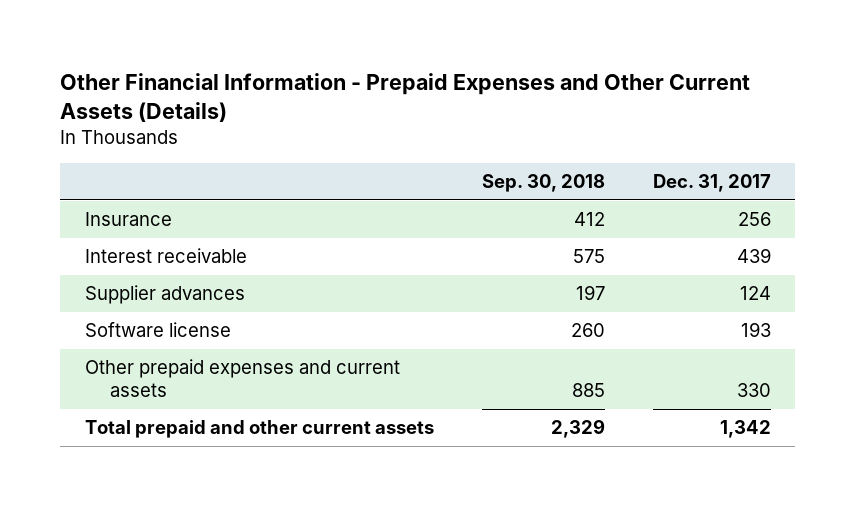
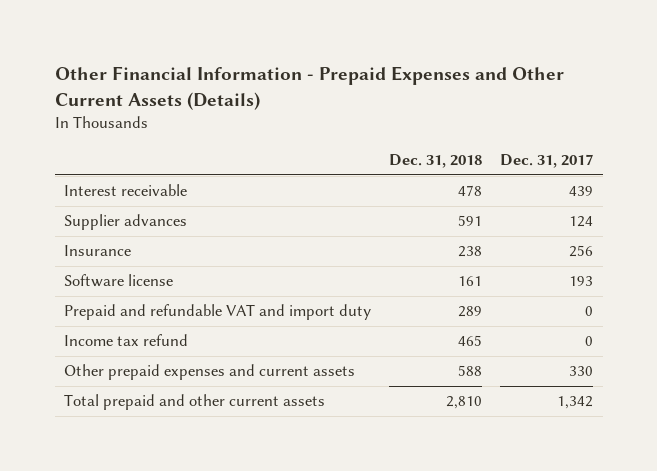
- | Sep. 30, 2018 | Dec. 31, 2017
+ | Dec. 31, 2018 | Dec. 31, 2017
moved down: Insurance | 238 | 256
+ Prepaid and refundable VAT and import duty | 289 | 0
+ Income tax refund | 465 | 0

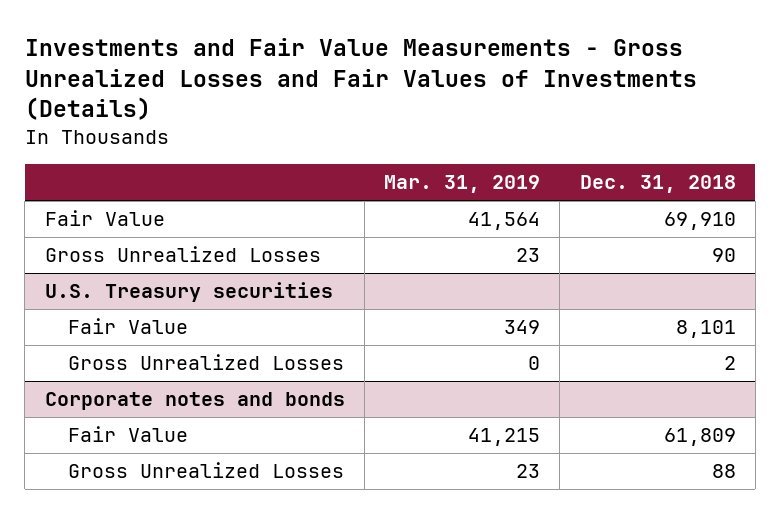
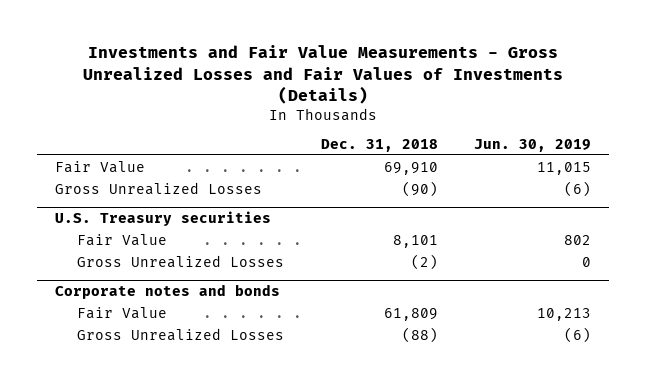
- | Mar. 31, 2019 | Dec. 31, 2018
+ | Dec. 31, 2018 | Jun. 30, 2019
- Gross Unrealized Losses | 23 | 90
+ Gross Unrealized Losses | (90) | (6)
@ U.S. Treasury securities
- Gross Unrealized Losses | 0 | 2
+ Gross Unrealized Losses | (2) | 0
@ Corporate notes and bonds
- Gross Unrealized Losses | 23 | 88
+ Gross Unrealized Losses | (88) | (6)

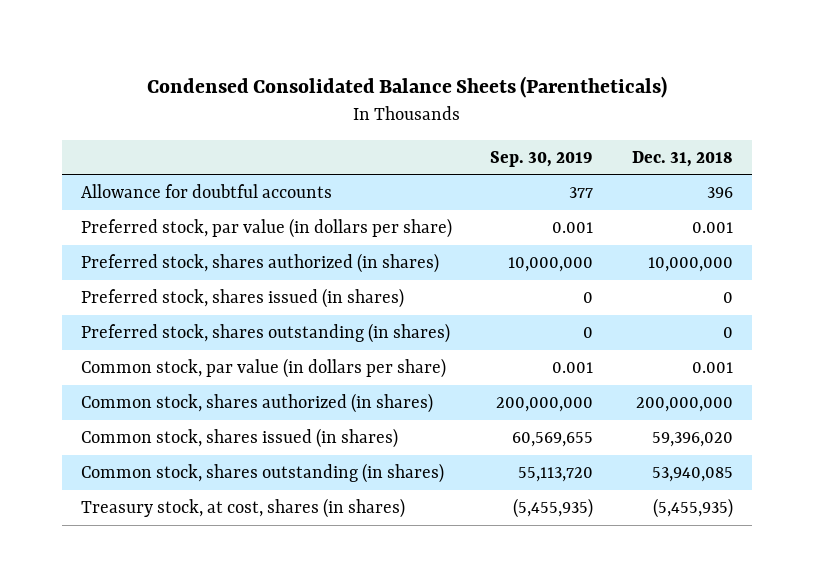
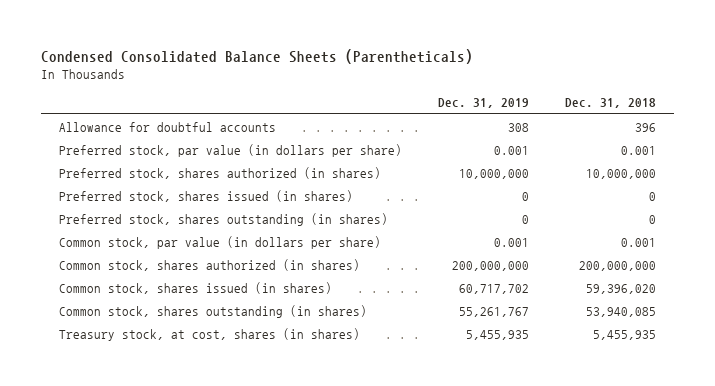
- | Sep. 30, 2019 | Dec. 31, 2018
+ | Dec. 31, 2019 | Dec. 31, 2018
- Treasury stock, at cost, shares (in shares) | (5,455,935) | (5,455,935)
+ Treasury stock, at cost, shares (in shares) | 5,455,935 | 5,455,935

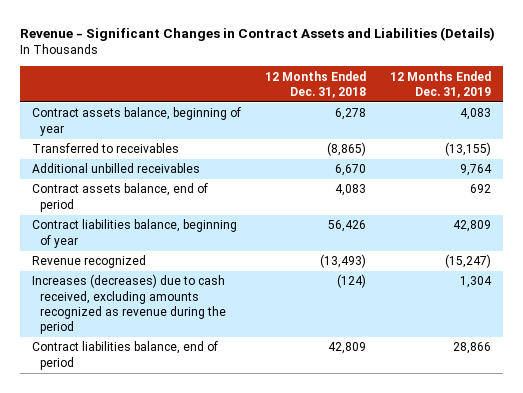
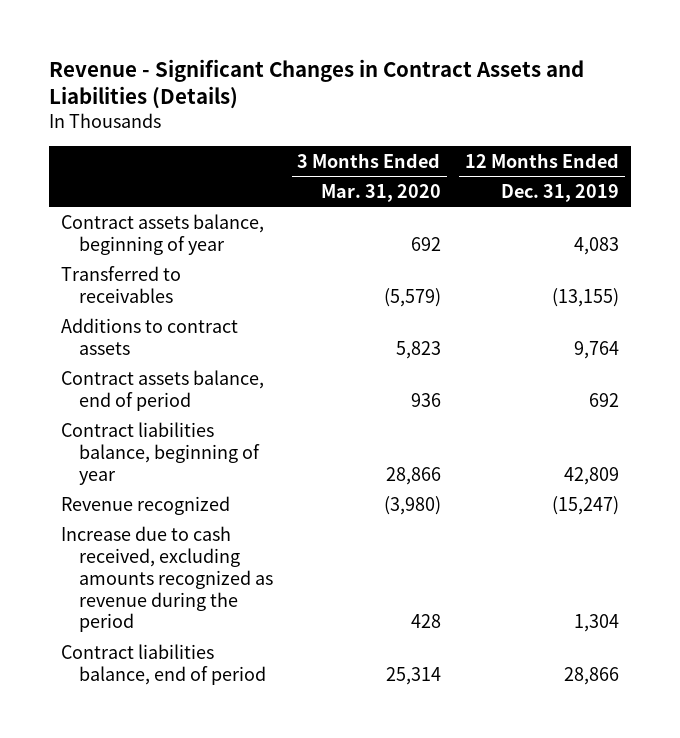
- | 12 Months Ended Dec. 31, 2018 | 12 Months Ended Dec. 31, 2019
+ | 3 Months Ended Mar. 31, 2020 | 12 Months Ended Dec. 31, 2019
- Additional unbilled receivables | 6,670 | 9,764
+ Additions to contract assets | 5,823 | 9,764
- Increases (decreases) due to cash received, excluding amounts recognized as revenue during the period | (124) | 1,304
+ Increase due to cash received, excluding amounts recognized as revenue during the period | 428 | 1,304

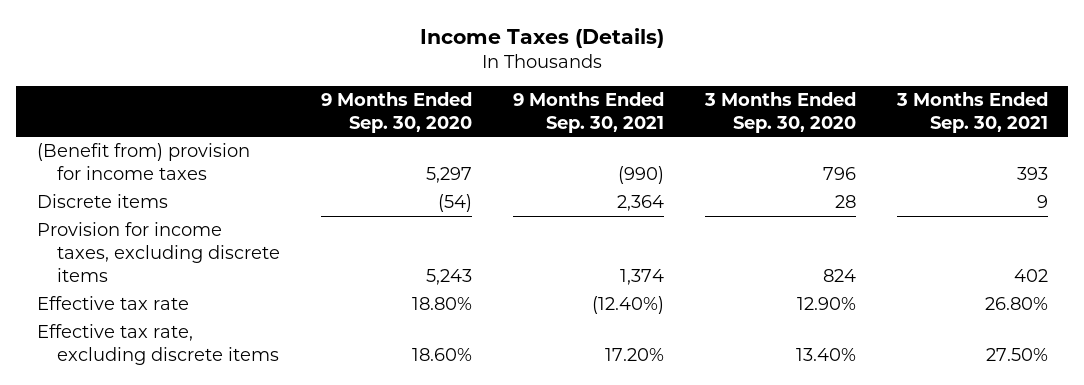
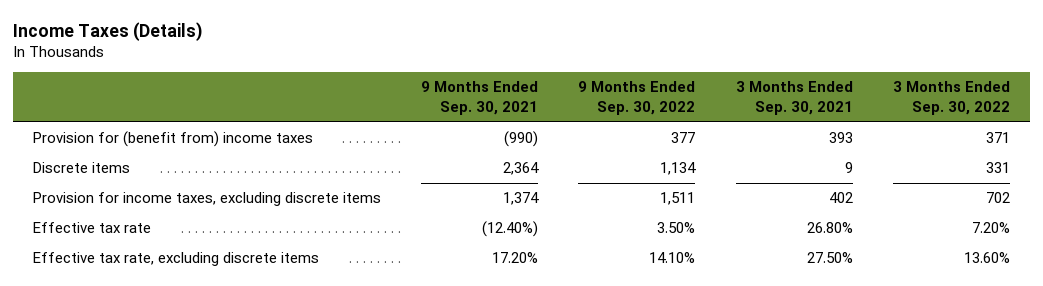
- | 9 Months Ended Sep. 30, 2020 | 9 Months Ended Sep. 30, 2021 | 3 Months Ended Sep. 30, 2020 | 3 Months Ended Sep. 30, 2021
+ | 9 Months Ended Sep. 30, 2021 | 9 Months Ended Sep. 30, 2022 | 3 Months Ended Sep. 30, 2021 | 3 Months Ended Sep. 30, 2022
- (Benefit from) provision for income taxes | 5,297 | (990) | 796 | 393
+ Provision for (benefit from) income taxes | (990) | 377 | 393 | 371

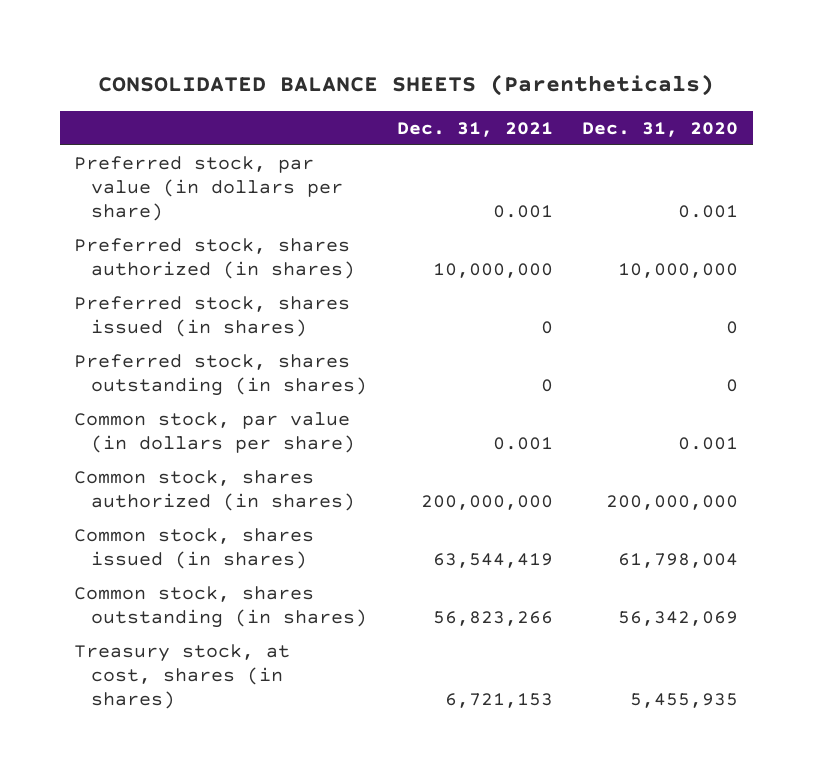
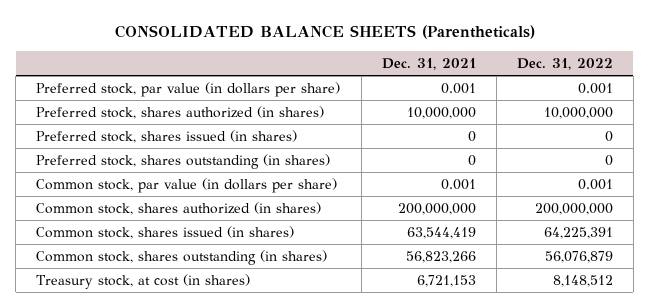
- | Dec. 31, 2021 | Dec. 31, 2020
+ | Dec. 31, 2021 | Dec. 31, 2022
- Treasury stock, at cost, shares (in shares) | 6,721,153 | 5,455,935
+ Treasury stock, at cost (in shares) | 6,721,153 | 8,148,512

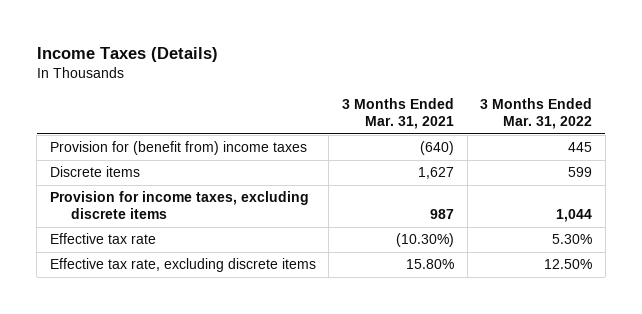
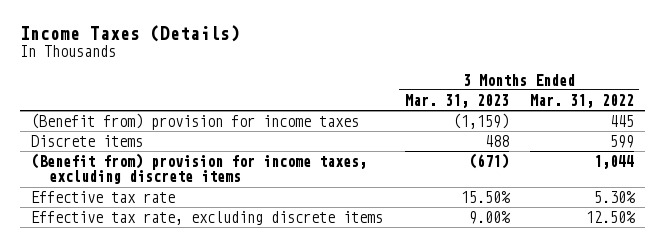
- | 3 Months Ended Mar. 31, 2021 | 3 Months Ended Mar. 31, 2022
+ | 3 Months Ended Mar. 31, 2023 | 3 Months Ended Mar. 31, 2022
- Provision for (benefit from) income taxes | (640) | 445
+ (Benefit from) provision for income taxes | (1,159) | 445
- Provision for income taxes, excluding discrete items | 987 | 1,044
+ (Benefit from) provision for income taxes, excluding discrete items | (671) | 1,044

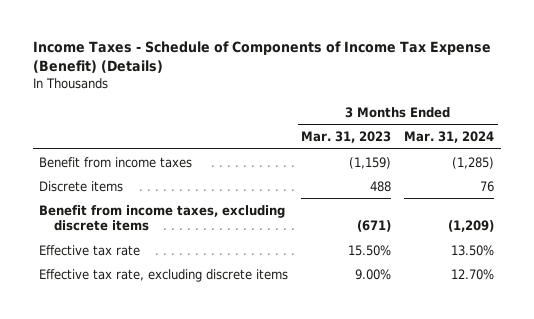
- Income Taxes (Details)
+ Income Taxes - Schedule of Components of Income Tax Expense (Benefit) (Details)
- | 3 Months Ended Mar. 31, 2023 | 3 Months Ended Mar. 31, 2022
+ | 3 Months Ended Mar. 31, 2023 | 3 Months Ended Mar. 31, 2024
- (Benefit from) provision for income taxes | (1,159) | 445
+ Benefit from income taxes | (1,159) | (1,285)
- (Benefit from) provision for income taxes, excluding discrete items | (671) | 1,044
+ Benefit from income taxes, excluding discrete items | (671) | (1,209)

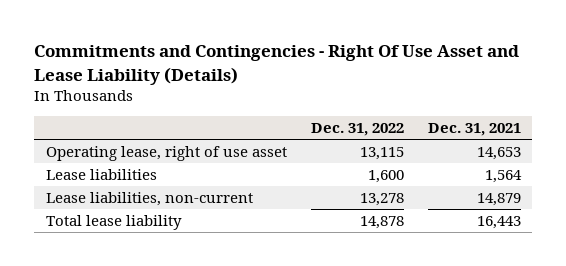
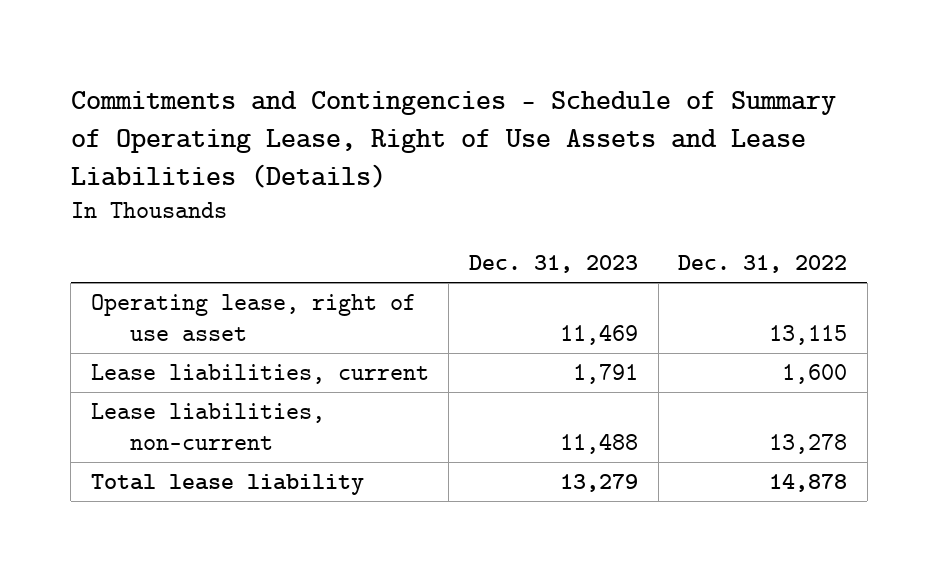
- Commitments and Contingencies - Right Of Use Asset and Lease Liability (Details)
+ Commitments and Contingencies - Schedule of Summary of Operating Lease, Right of Use Assets and Lease Liabilities (Details)
- | Dec. 31, 2022 | Dec. 31, 2021
+ | Dec. 31, 2023 | Dec. 31, 2022
- Lease liabilities | 1,600 | 1,564
+ Lease liabilities, current | 1,791 | 1,600

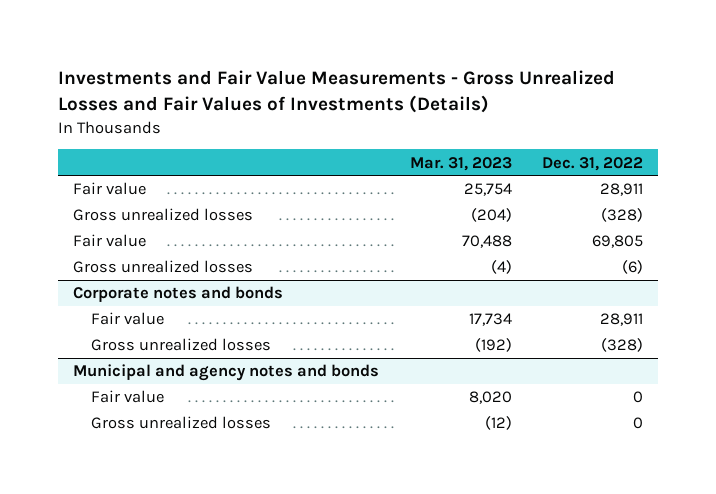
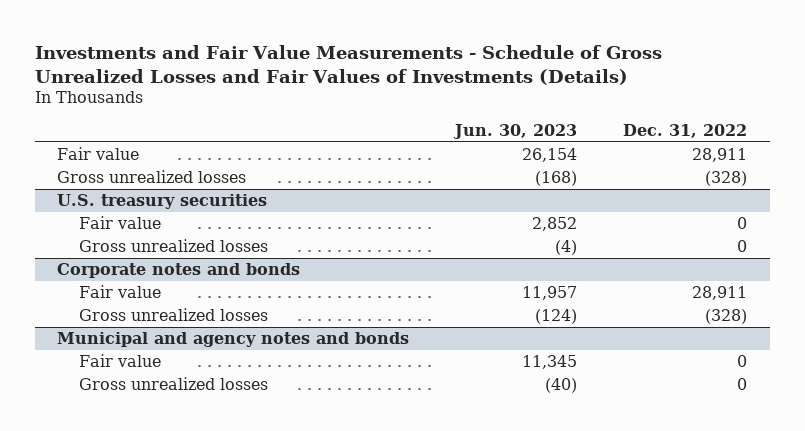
- Investments and Fair Value Measurements - Gross Unrealized Losses and Fair Values of Investments (Details)
+ Investments and Fair Value Measurements - Schedule of Gross Unrealized Losses and Fair Values of Investments (Details)
- | Mar. 31, 2023 | Dec. 31, 2022
+ | Jun. 30, 2023 | Dec. 31, 2022
- Fair value | 70,488 | 69,805
- Gross unrealized losses | (4) | (6)
+ U.S. treasury securities
+ Fair value | 2,852 | 0
+ Gross unrealized losses | (4) | 0

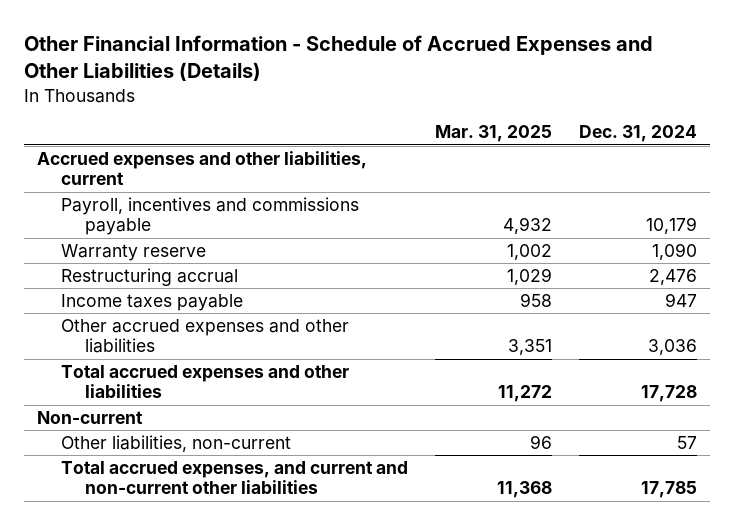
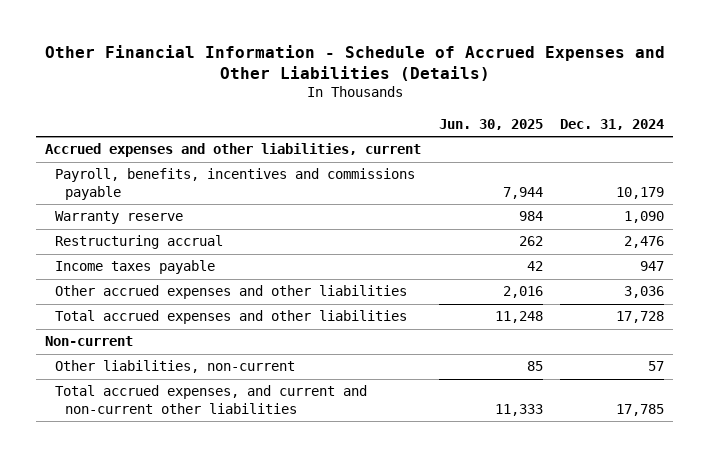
- | Mar. 31, 2025 | Dec. 31, 2024
+ | Jun. 30, 2025 | Dec. 31, 2024
- Payroll, incentives and commissions payable | 4,932 | 10,179
+ Payroll, benefits, incentives and commissions payable | 7,944 | 10,179

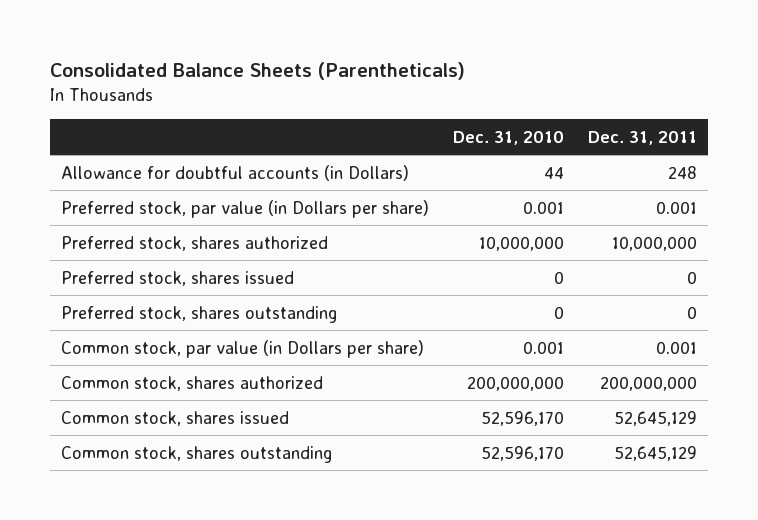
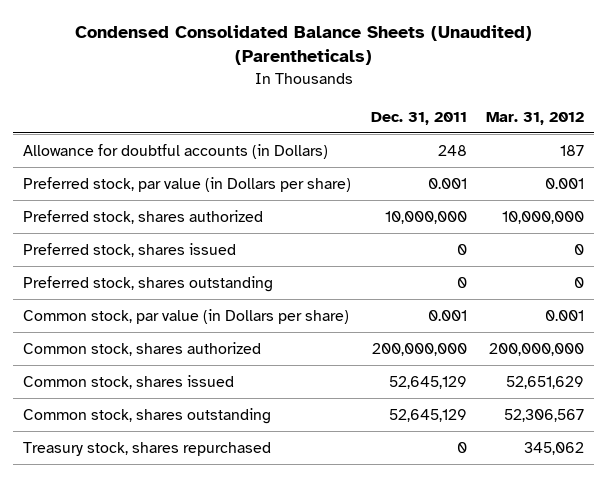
- Consolidated Balance Sheets (Parentheticals)
+ Condensed Consolidated Balance Sheets (Unaudited) (Parentheticals)
- | Dec. 31, 2010 | Dec. 31, 2011
+ | Dec. 31, 2011 | Mar. 31, 2012
+ Treasury stock, shares repurchased | 0 | 345,062

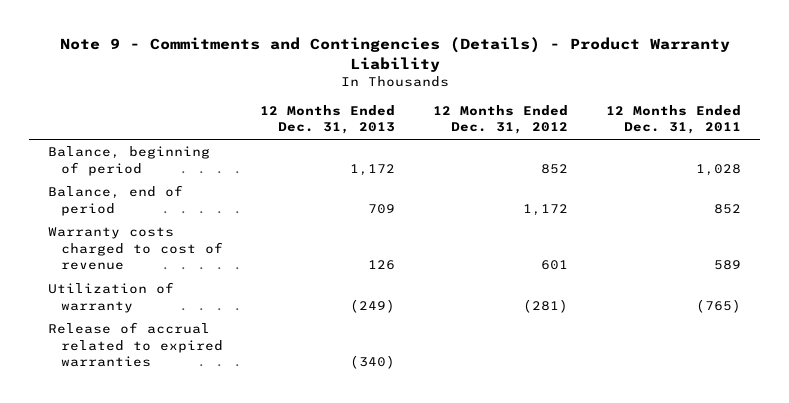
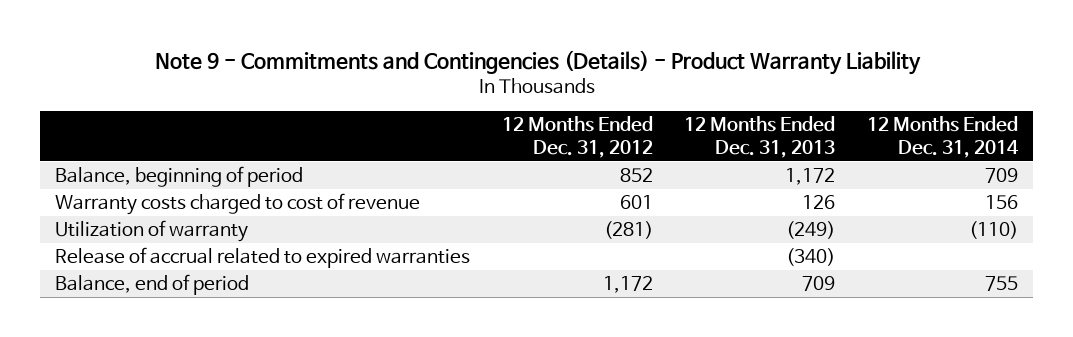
- | 12 Months Ended Dec. 31, 2013 | 12 Months Ended Dec. 31, 2012 | 12 Months Ended Dec. 31, 2011
+ | 12 Months Ended Dec. 31, 2012 | 12 Months Ended Dec. 31, 2013 | 12 Months Ended Dec. 31, 2014
moved down: Balance, end of period | 1,172 | 709 | 755

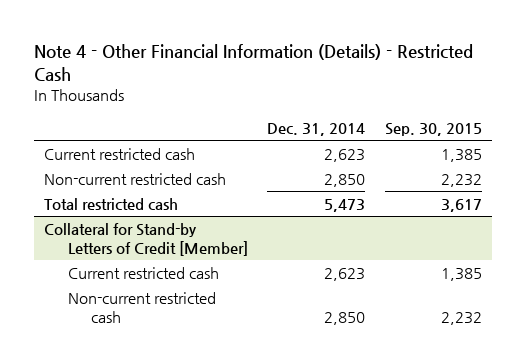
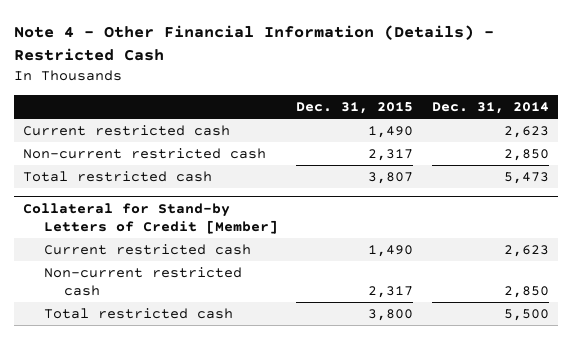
- | Dec. 31, 2014 | Sep. 30, 2015
+ | Dec. 31, 2015 | Dec. 31, 2014
@ Collateral for Stand-by Letters of Credit [Member]
+ Total restricted cash | 3,800 | 5,500

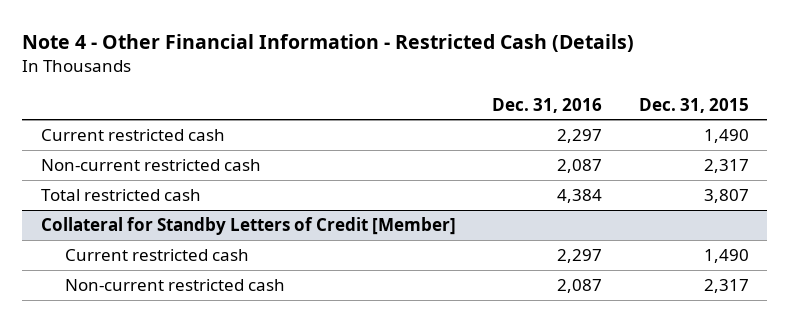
- Note 4 - Other Financial Information (Details) - Restricted Cash
+ Note 4 - Other Financial Information - Restricted Cash (Details)
- | Dec. 31, 2015 | Dec. 31, 2014
+ | Dec. 31, 2016 | Dec. 31, 2015
- Collateral for Stand-by Letters of Credit [Member]
+ Collateral for Standby Letters of Credit [Member]
- Total restricted cash | 3,800 | 5,500

